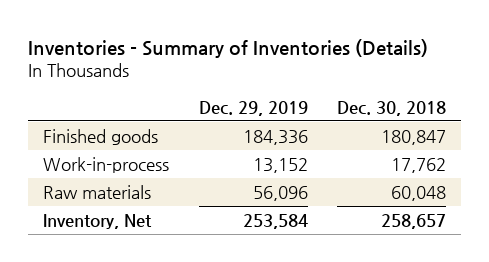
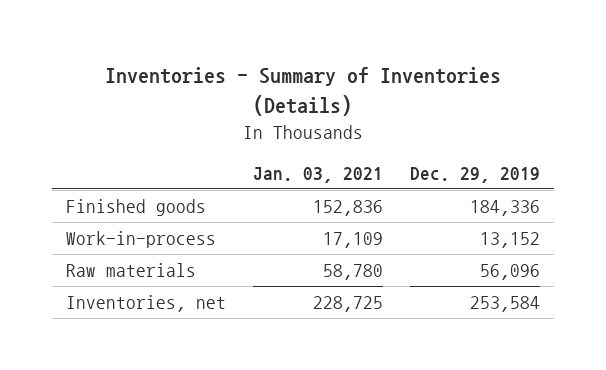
- | Dec. 29, 2019 | Dec. 30, 2018
+ | Jan. 03, 2021 | Dec. 29, 2019
- Inventory, Net | 253,584 | 258,657
+ Inventories, net | 228,725 | 253,584

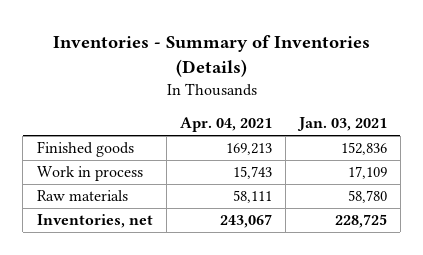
- | Jan. 03, 2021 | Dec. 29, 2019
+ | Apr. 04, 2021 | Jan. 03, 2021
- Work-in-process | 17,109 | 13,152
+ Work in process | 15,743 | 17,109

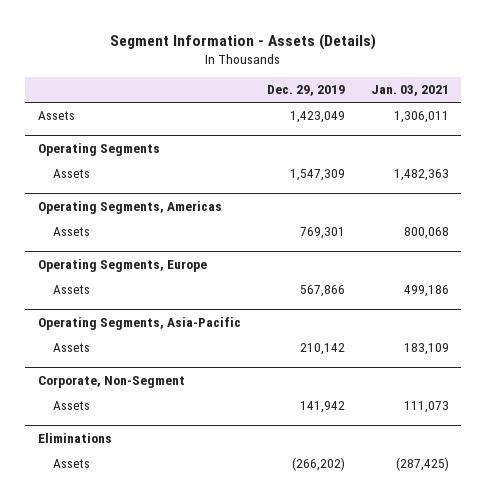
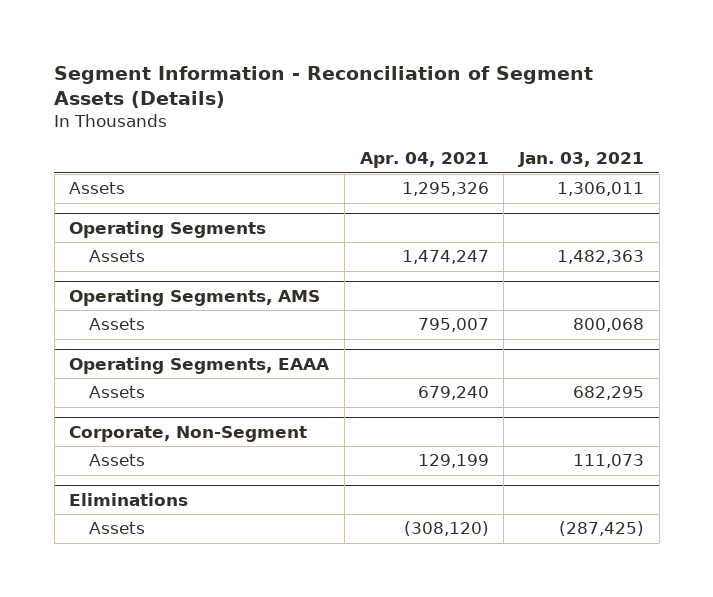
- Segment Information - Assets (Details)
+ Segment Information - Reconciliation of Segment Assets (Details)
- | Dec. 29, 2019 | Jan. 03, 2021
+ | Apr. 04, 2021 | Jan. 03, 2021
- Operating Segments, Americas
+ Operating Segments, AMS
- Operating Segments, Europe
- Assets | 567,866 | 499,186
- Operating Segments, Asia-Pacific
- Assets | 210,142 | 183,109
+ Operating Segments, EAAA
+ Assets | 679,240 | 682,295

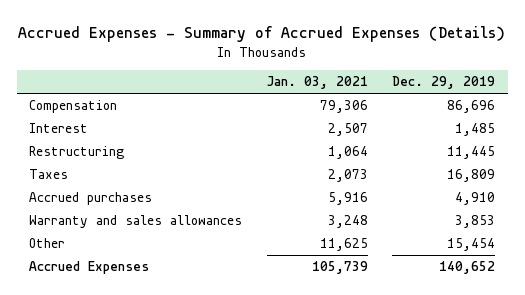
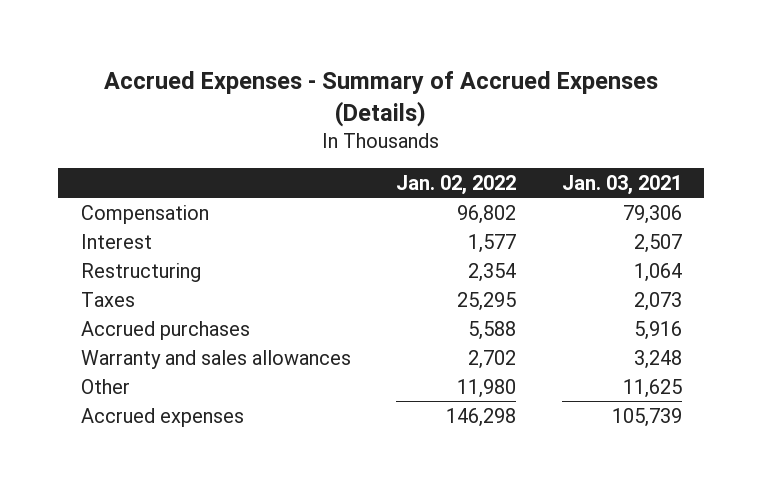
- | Jan. 03, 2021 | Dec. 29, 2019
+ | Jan. 02, 2022 | Jan. 03, 2021
- Accrued Expenses | 105,739 | 140,652
+ Accrued expenses | 146,298 | 105,739

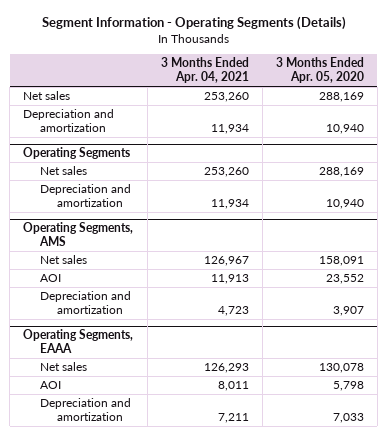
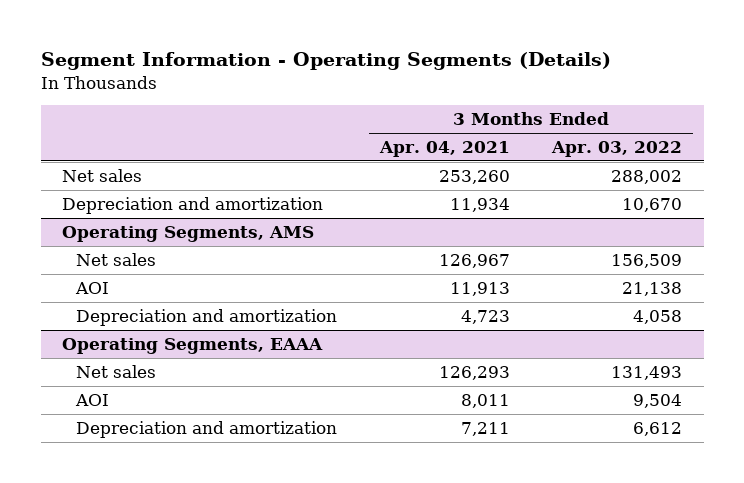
- | 3 Months Ended Apr. 04, 2021 | 3 Months Ended Apr. 05, 2020
+ | 3 Months Ended Apr. 04, 2021 | 3 Months Ended Apr. 03, 2022
- Operating Segments
- Net sales | 253,260 | 288,169
- Depreciation and amortization | 11,934 | 10,940

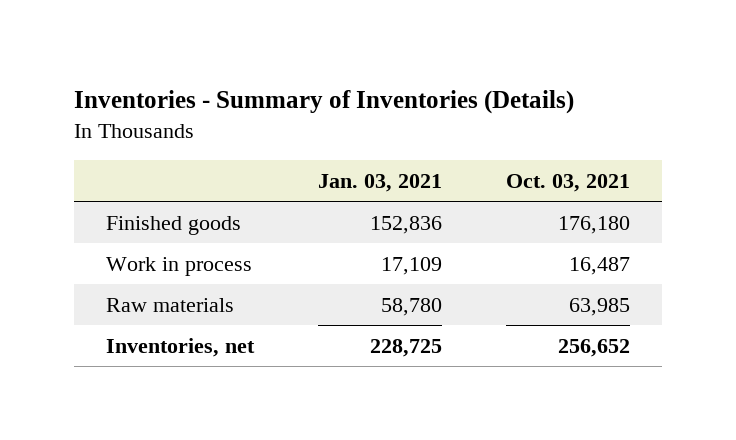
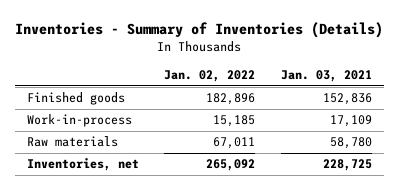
- | Jan. 03, 2021 | Oct. 03, 2021
+ | Jan. 02, 2022 | Jan. 03, 2021
- Work in process | 17,109 | 16,487
+ Work-in-process | 15,185 | 17,109

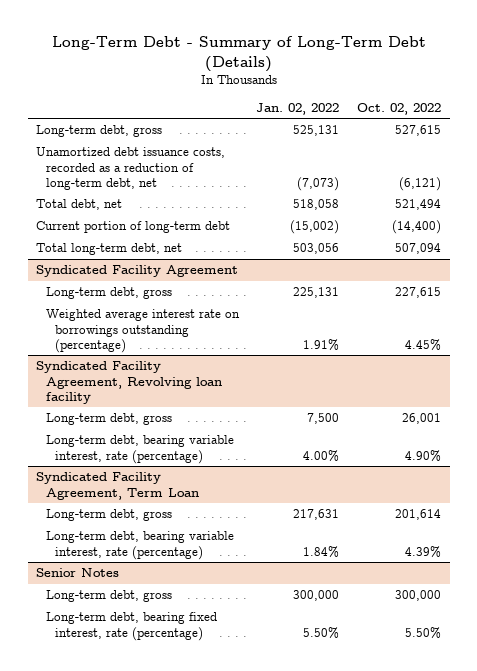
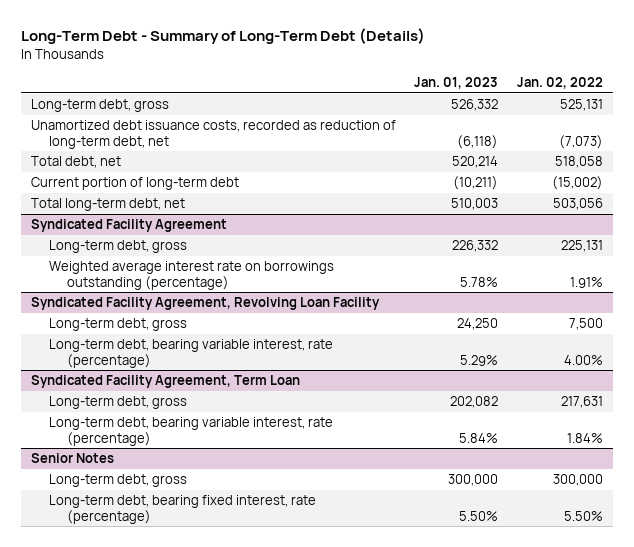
- | Jan. 02, 2022 | Oct. 02, 2022
+ | Jan. 01, 2023 | Jan. 02, 2022
- Unamortized debt issuance costs, recorded as a reduction of long-term debt, net | (7,073) | (6,121)
+ Unamortized debt issuance costs, recorded as reduction of long-term debt, net | (6,118) | (7,073)
- Syndicated Facility Agreement, Revolving loan facility
+ Syndicated Facility Agreement, Revolving Loan Facility

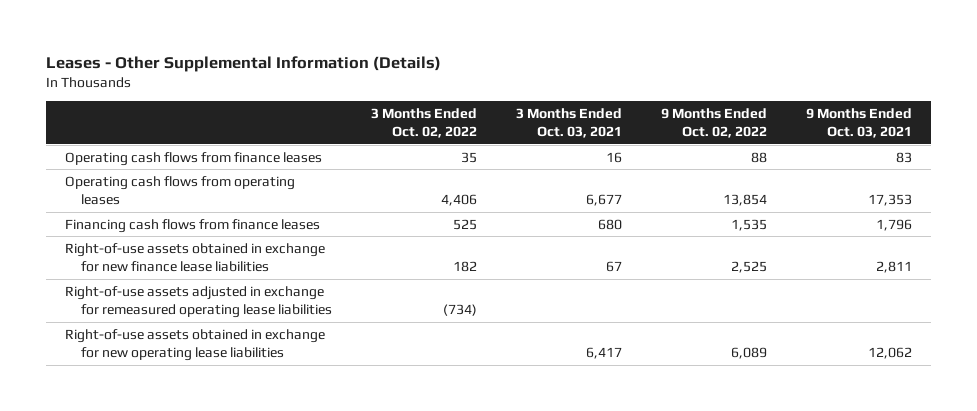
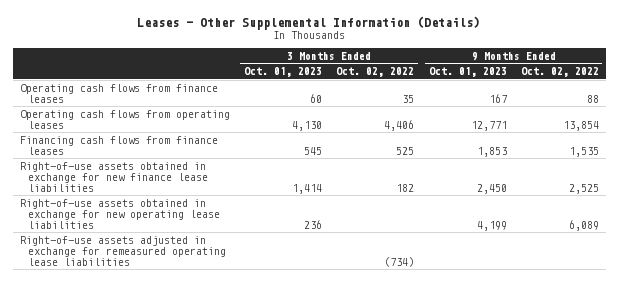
- | 3 Months Ended Oct. 02, 2022 | 3 Months Ended Oct. 03, 2021 | 9 Months Ended Oct. 02, 2022 | 9 Months Ended Oct. 03, 2021
+ | 3 Months Ended Oct. 01, 2023 | 3 Months Ended Oct. 02, 2022 | 9 Months Ended Oct. 01, 2023 | 9 Months Ended Oct. 02, 2022
moved down: Right-of-use assets adjusted in exchange for remeasured operating lease liabilities | | (734) | |

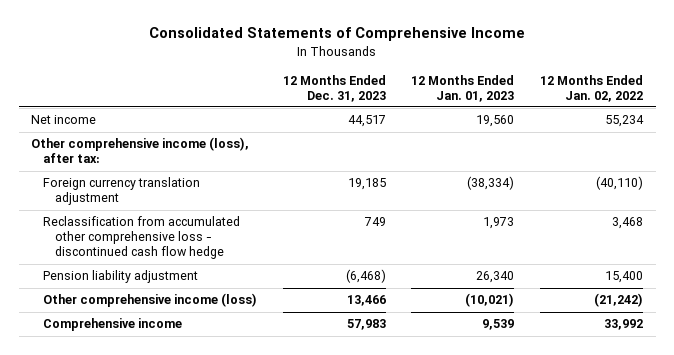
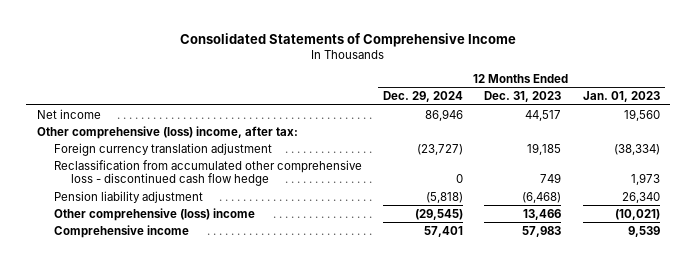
- | 12 Months Ended Dec. 31, 2023 | 12 Months Ended Jan. 01, 2023 | 12 Months Ended Jan. 02, 2022
+ | 12 Months Ended Dec. 29, 2024 | 12 Months Ended Dec. 31, 2023 | 12 Months Ended Jan. 01, 2023
- Other comprehensive income (loss), after tax:
+ Other comprehensive (loss) income, after tax:
- Other comprehensive income (loss) | 13,466 | (10,021) | (21,242)
+ Other comprehensive (loss) income | (29,545) | 13,466 | (10,021)

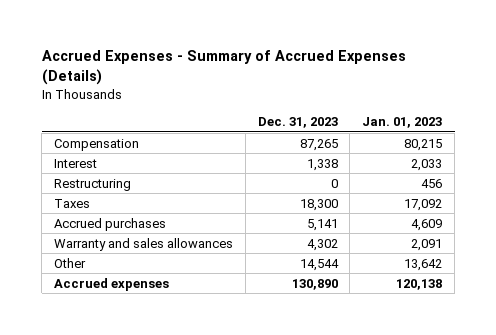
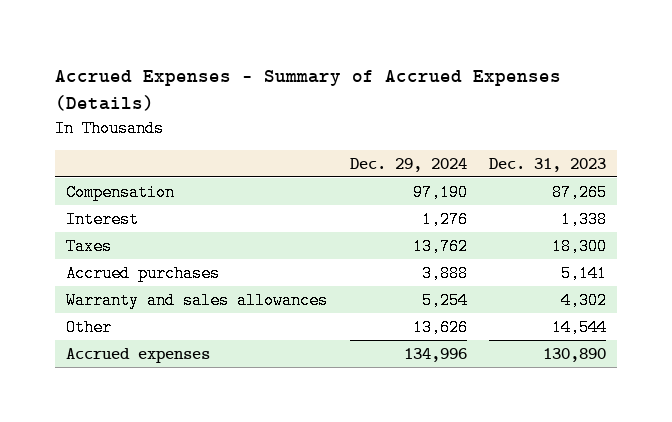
- | Dec. 31, 2023 | Jan. 01, 2023
+ | Dec. 29, 2024 | Dec. 31, 2023
- Restructuring | 0 | 456

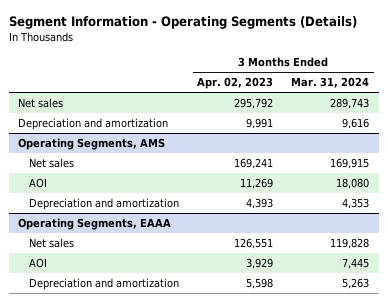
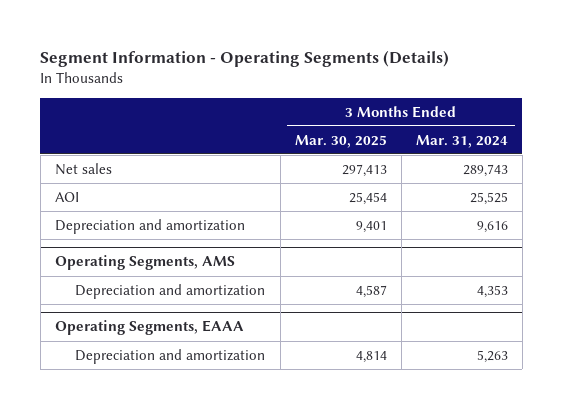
- | 3 Months Ended Apr. 02, 2023 | 3 Months Ended Mar. 31, 2024
+ | 3 Months Ended Mar. 30, 2025 | 3 Months Ended Mar. 31, 2024
+ AOI | 25,454 | 25,525
@ Operating Segments, AMS
- Net sales | 169,241 | 169,915
- AOI | 11,269 | 18,080
@ Operating Segments, EAAA
- Net sales | 126,551 | 119,828
- AOI | 3,929 | 7,445

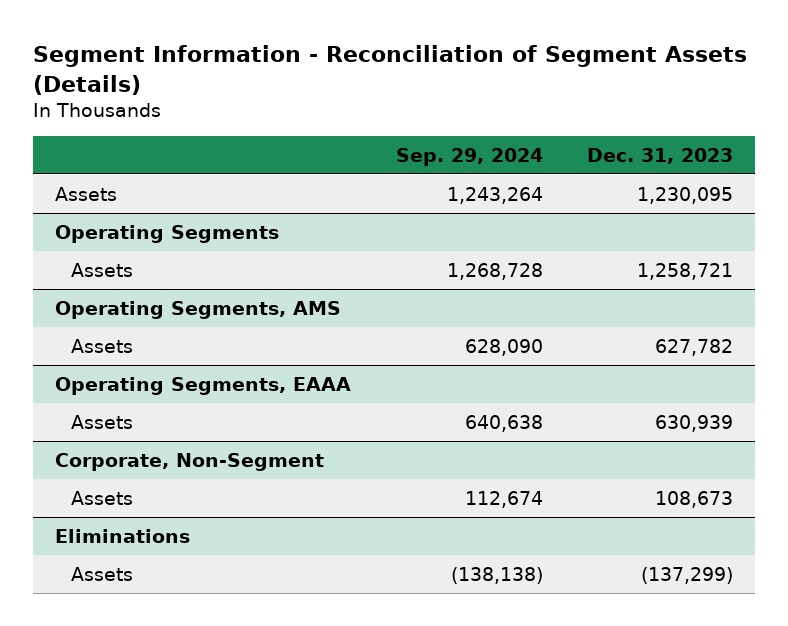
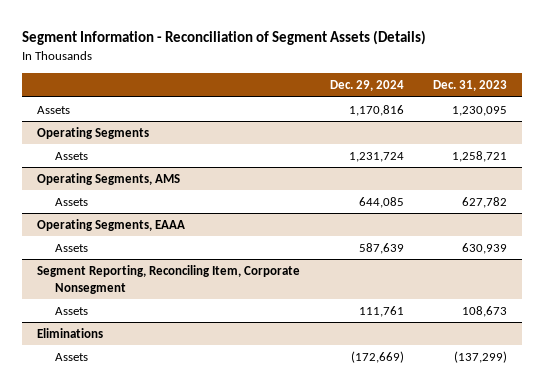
- | Sep. 29, 2024 | Dec. 31, 2023
+ | Dec. 29, 2024 | Dec. 31, 2023
- Corporate, Non-Segment
+ Segment Reporting, Reconciling Item, Corporate Nonsegment

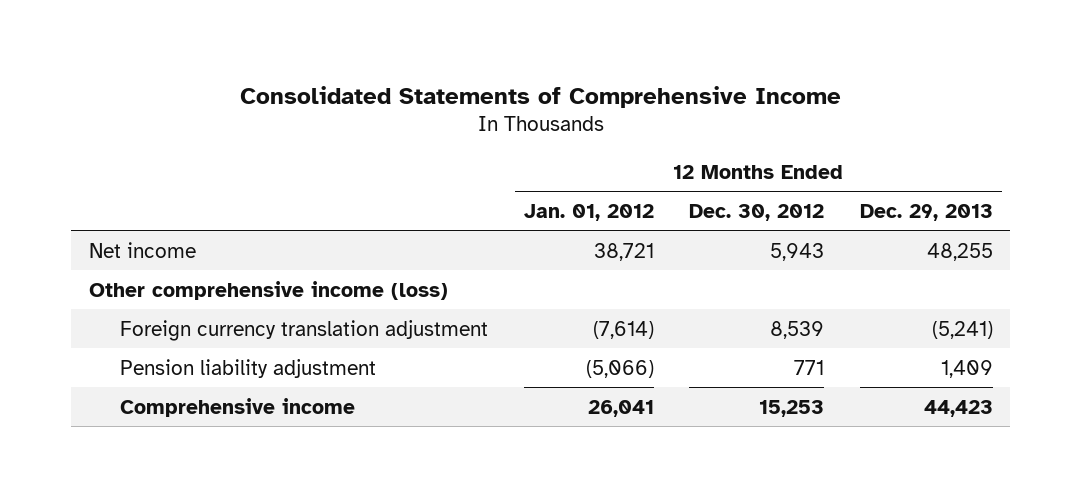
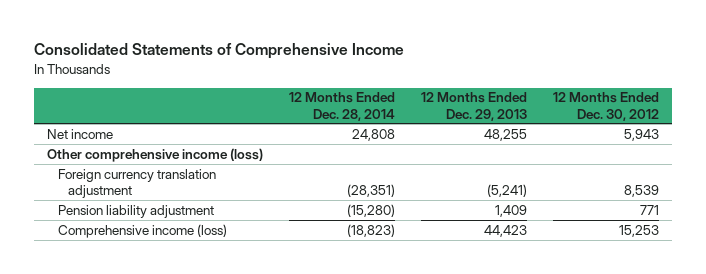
- | 12 Months Ended Jan. 01, 2012 | 12 Months Ended Dec. 30, 2012 | 12 Months Ended Dec. 29, 2013
+ | 12 Months Ended Dec. 28, 2014 | 12 Months Ended Dec. 29, 2013 | 12 Months Ended Dec. 30, 2012
- Comprehensive income | 26,041 | 15,253 | 44,423
+ Comprehensive income (loss) | (18,823) | 44,423 | 15,253

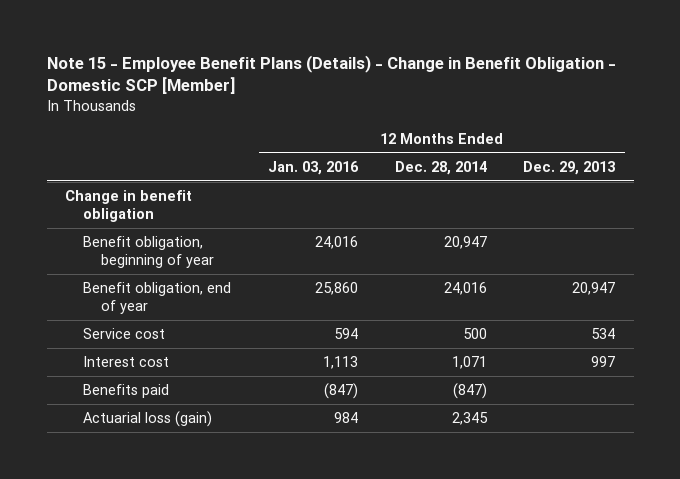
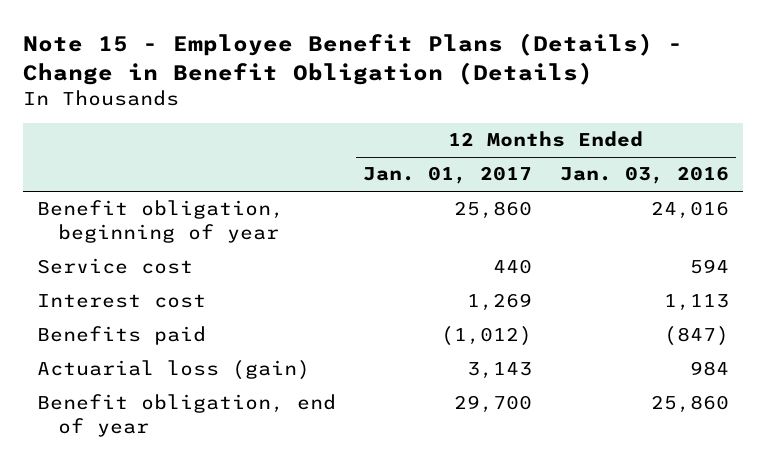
- Note 15 - Employee Benefit Plans (Details) - Change in Benefit Obligation - Domestic SCP [Member]
+ Note 15 - Employee Benefit Plans (Details) - Change in Benefit Obligation (Details)
- | 12 Months Ended Jan. 03, 2016 | 12 Months Ended Dec. 28, 2014 | 12 Months Ended Dec. 29, 2013
+ | 12 Months Ended Jan. 01, 2017 | 12 Months Ended Jan. 03, 2016
- Change in benefit obligation
moved down: Benefit obligation, end of year | 29,700 | 25,860

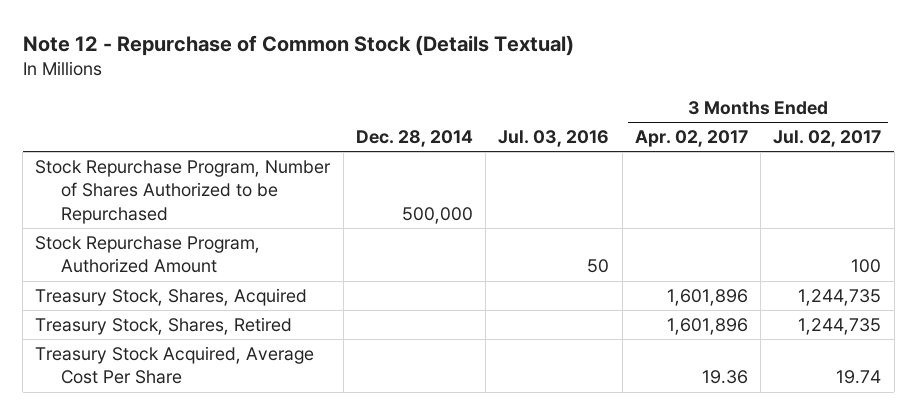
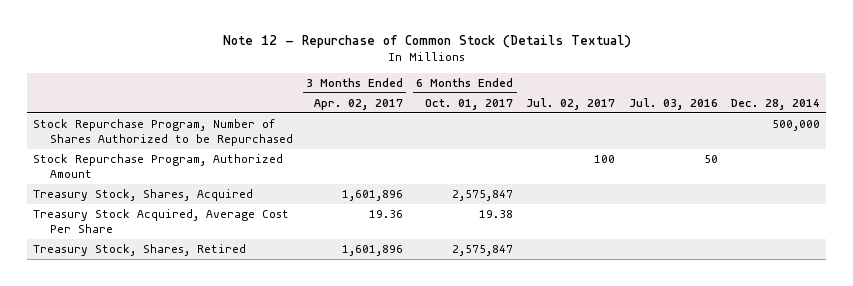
- | Dec. 28, 2014 | Jul. 03, 2016 | 3 Months Ended Apr. 02, 2017 | 3 Months Ended Jul. 02, 2017
+ | 3 Months Ended Apr. 02, 2017 | 6 Months Ended Oct. 01, 2017 | Jul. 02, 2017 | Jul. 03, 2016 | Dec. 28, 2014
moved down: Treasury Stock, Shares, Retired | 1,601,896 | 2,575,847 | | |

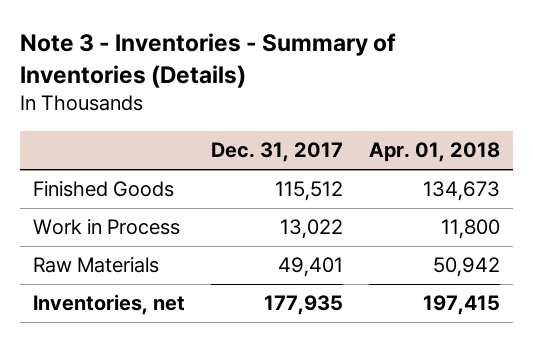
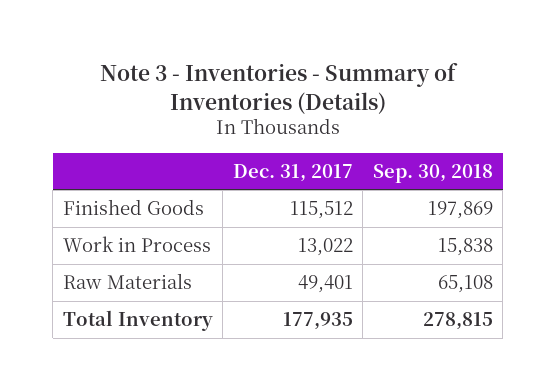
- | Dec. 31, 2017 | Apr. 01, 2018
+ | Dec. 31, 2017 | Sep. 30, 2018
- Inventories, net | 177,935 | 197,415
+ Total Inventory | 177,935 | 278,815

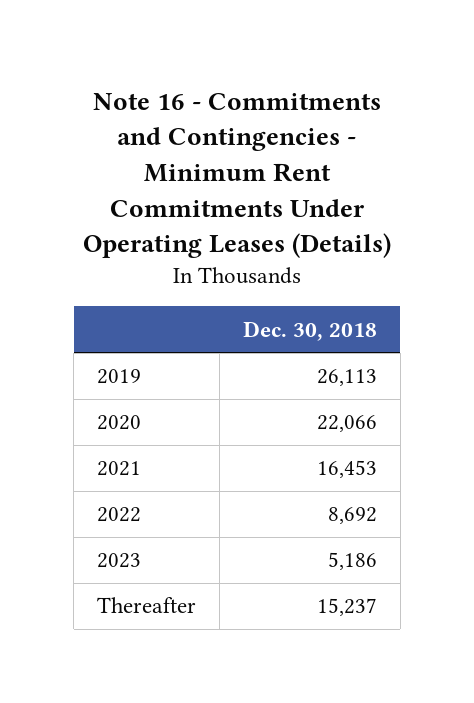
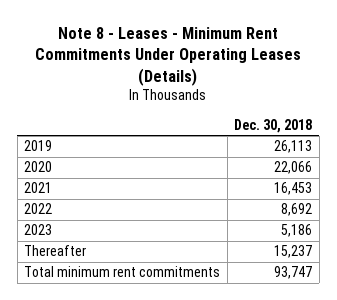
- Note 16 - Commitments and Contingencies - Minimum Rent Commitments Under Operating Leases (Details)
+ Note 8 - Leases - Minimum Rent Commitments Under Operating Leases (Details)
+ Total minimum rent commitments | 93,747

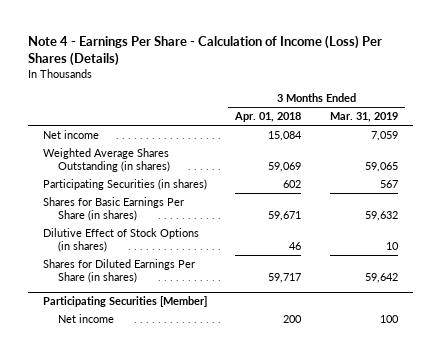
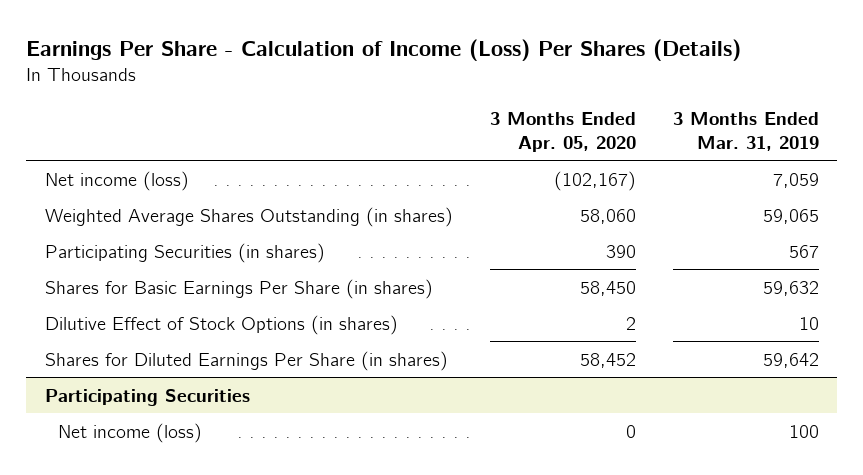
- Note 4 - Earnings Per Share - Calculation of Income (Loss) Per Shares (Details)
+ Earnings Per Share - Calculation of Income (Loss) Per Shares (Details)
- | 3 Months Ended Apr. 01, 2018 | 3 Months Ended Mar. 31, 2019
+ | 3 Months Ended Apr. 05, 2020 | 3 Months Ended Mar. 31, 2019
- Net income | 15,084 | 7,059
+ Net income (loss) | (102,167) | 7,059
- Participating Securities [Member]
- Net income | 200 | 100
+ Participating Securities
+ Net income (loss) | 0 | 100

